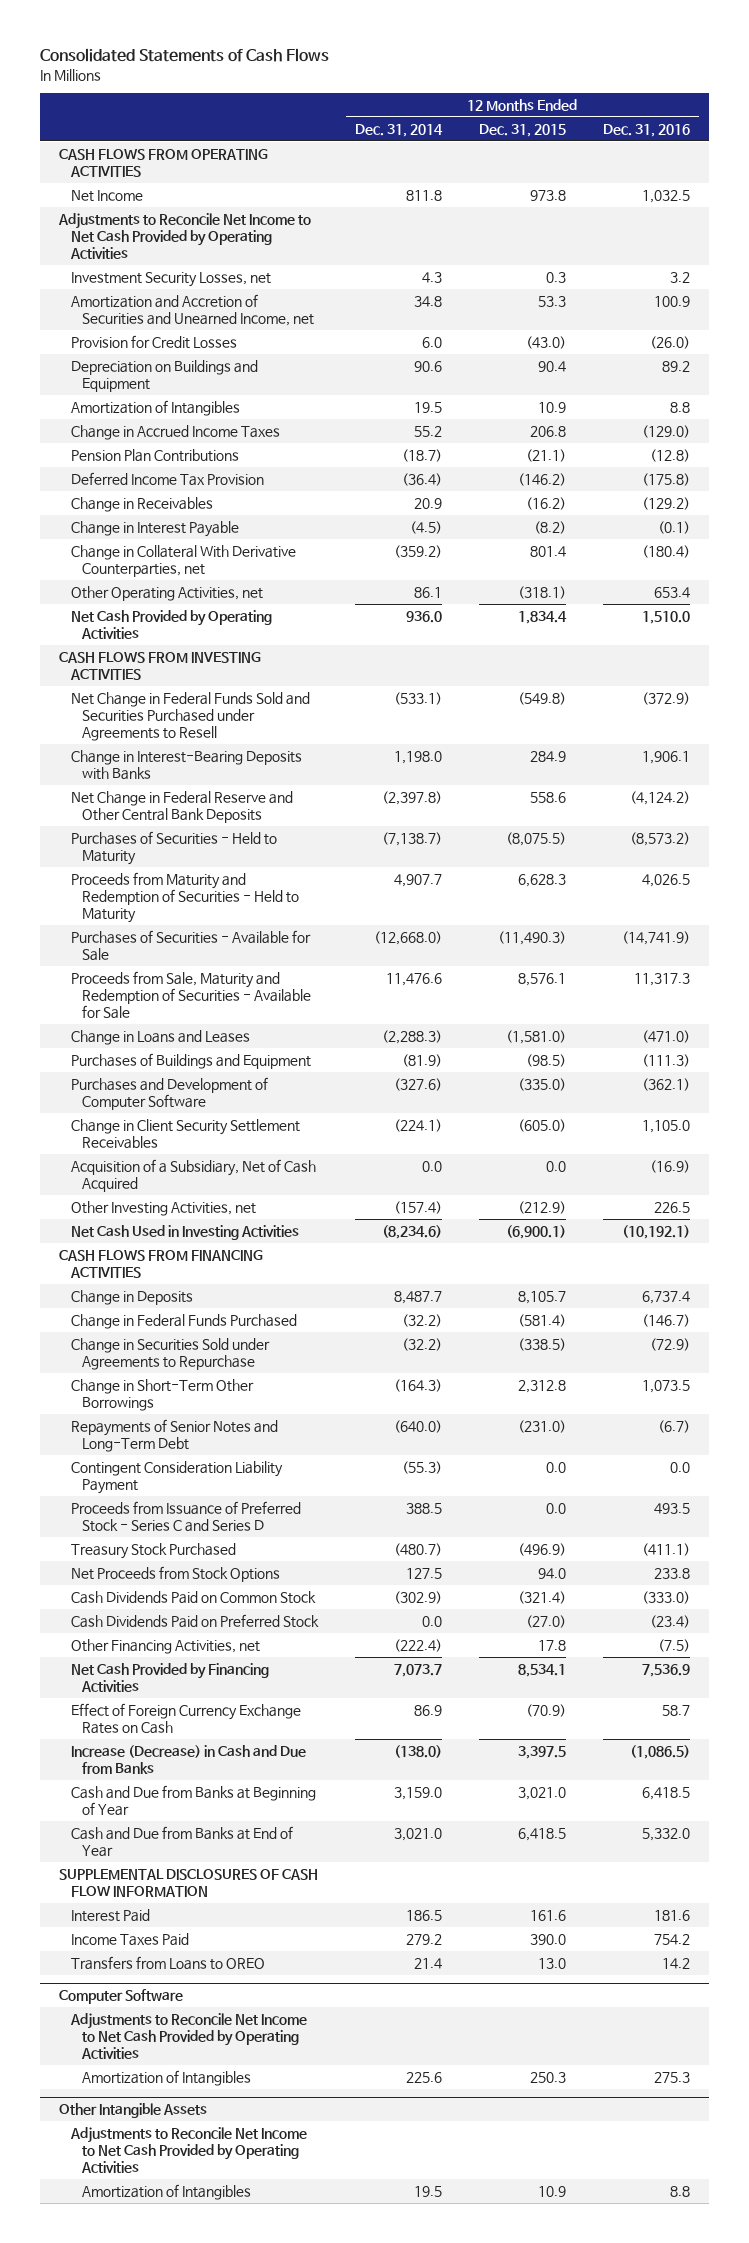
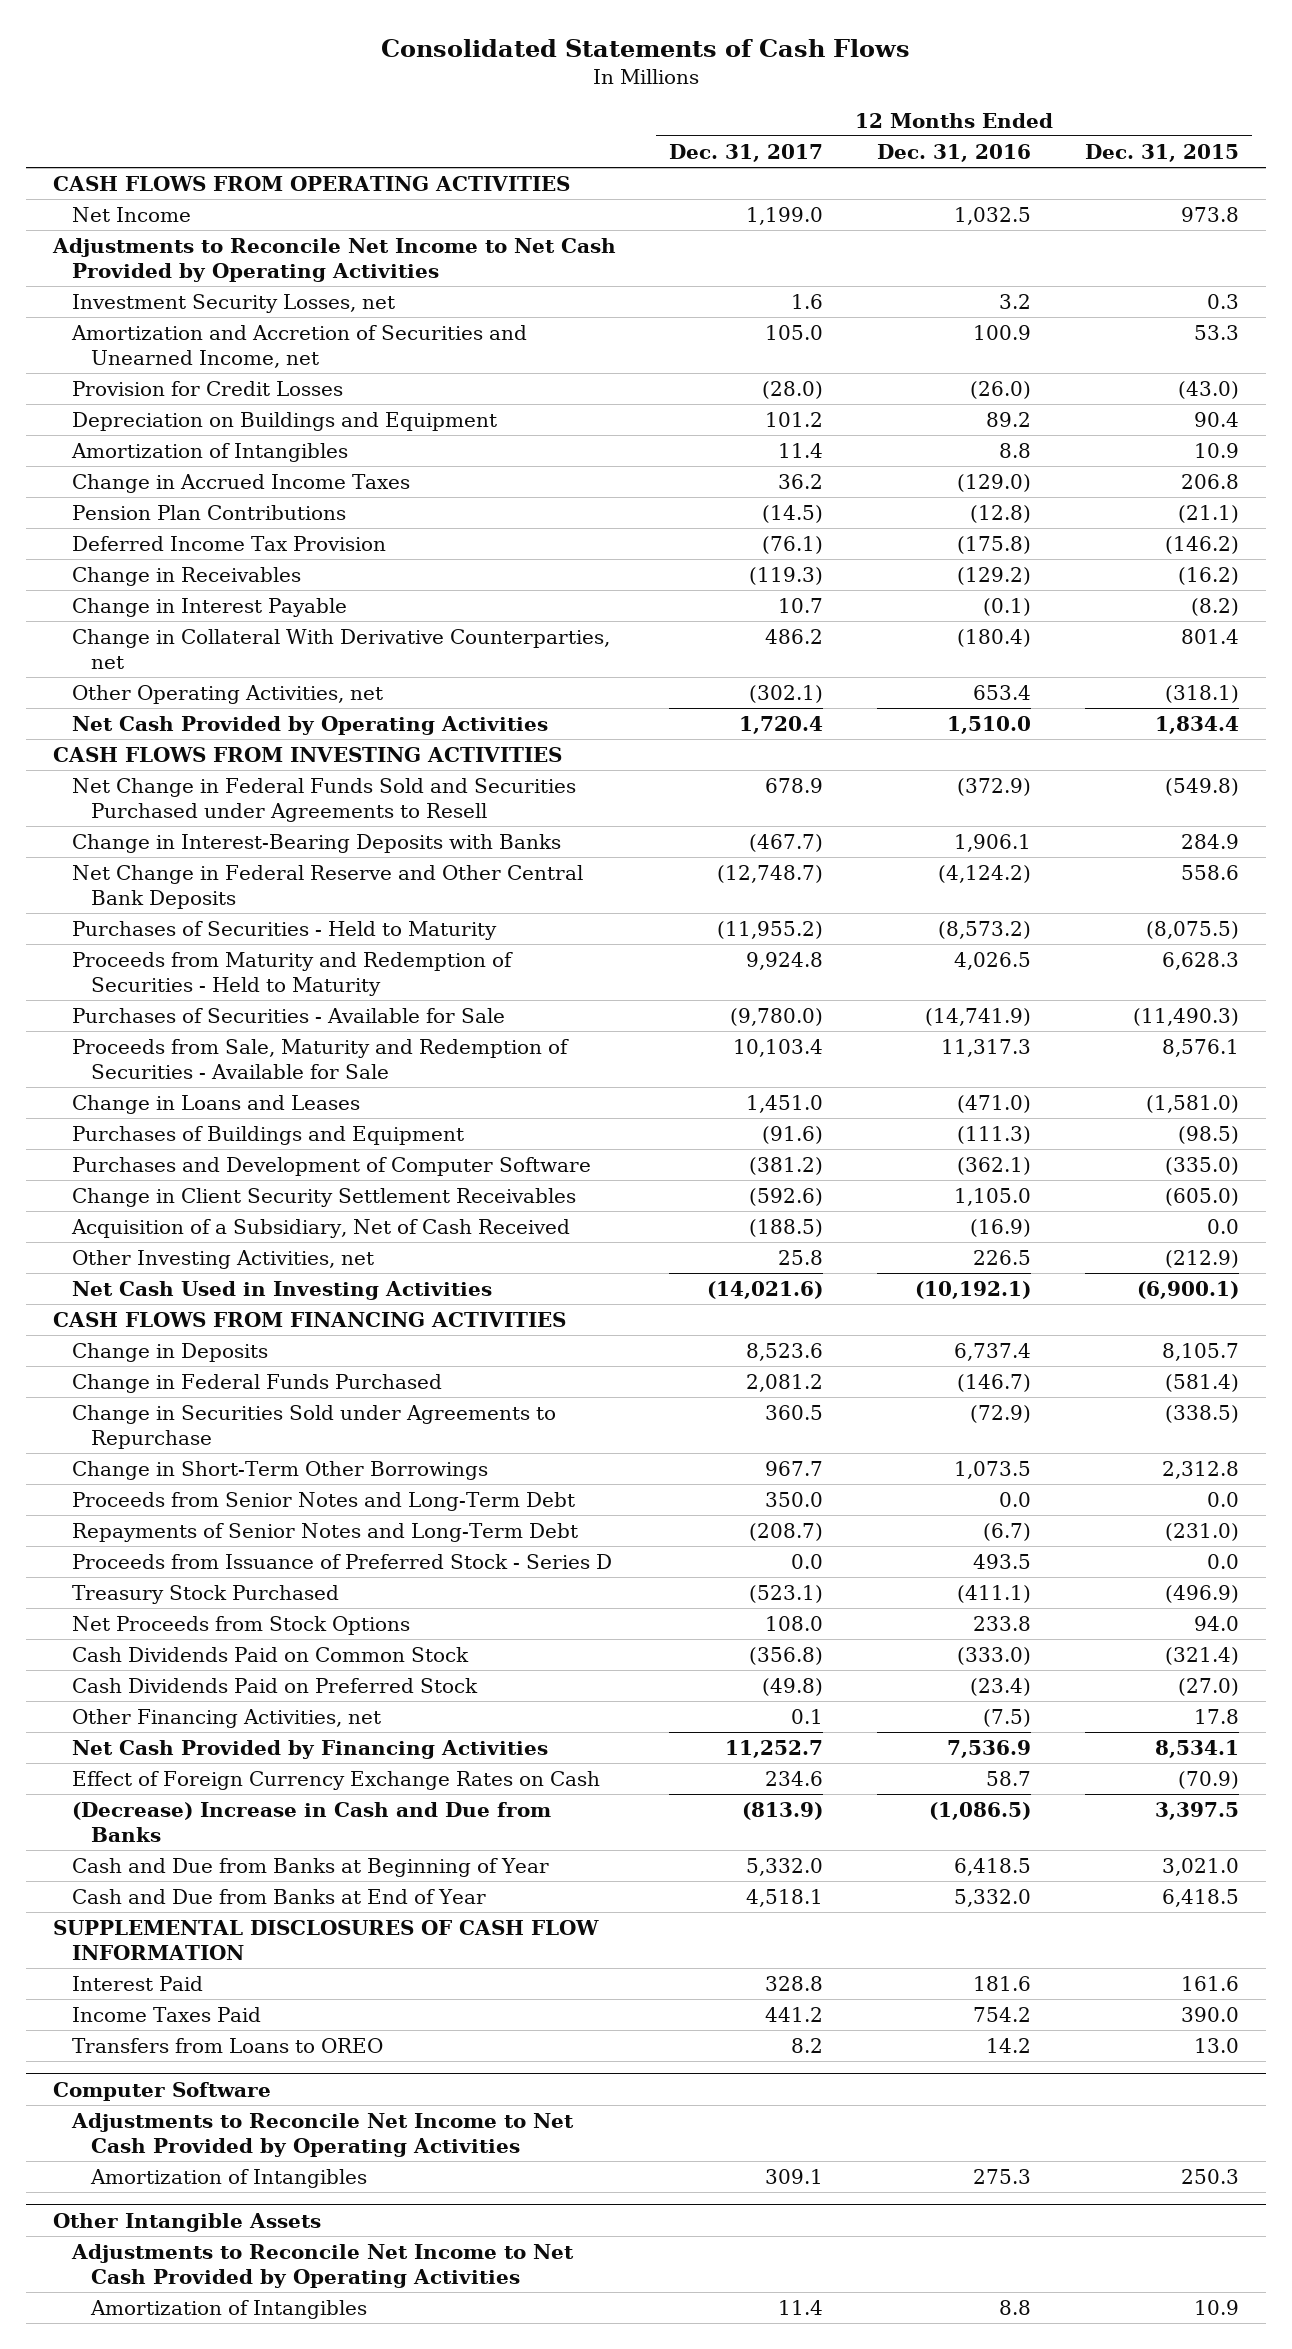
- | 12 Months Ended Dec. 31, 2014 | 12 Months Ended Dec. 31, 2015 | 12 Months Ended Dec. 31, 2016
+ | 12 Months Ended Dec. 31, 2017 | 12 Months Ended Dec. 31, 2016 | 12 Months Ended Dec. 31, 2015
- Acquisition of a Subsidiary, Net of Cash Acquired | 0.0 | 0.0 | (16.9)
+ Acquisition of a Subsidiary, Net of Cash Received | (188.5) | (16.9) | 0.0
+ Proceeds from Senior Notes and Long-Term Debt | 350.0 | 0.0 | 0.0
- Contingent Consideration Liability Payment | (55.3) | 0.0 | 0.0
- Proceeds from Issuance of Preferred Stock - Series C and Series D | 388.5 | 0.0 | 493.5
+ Proceeds from Issuance of Preferred Stock - Series D | 0.0 | 493.5 | 0.0
- Increase (Decrease) in Cash and Due from Banks | (138.0) | 3,397.5 | (1,086.5)
+ (Decrease) Increase in Cash and Due from Banks | (813.9) | (1,086.5) | 3,397.5

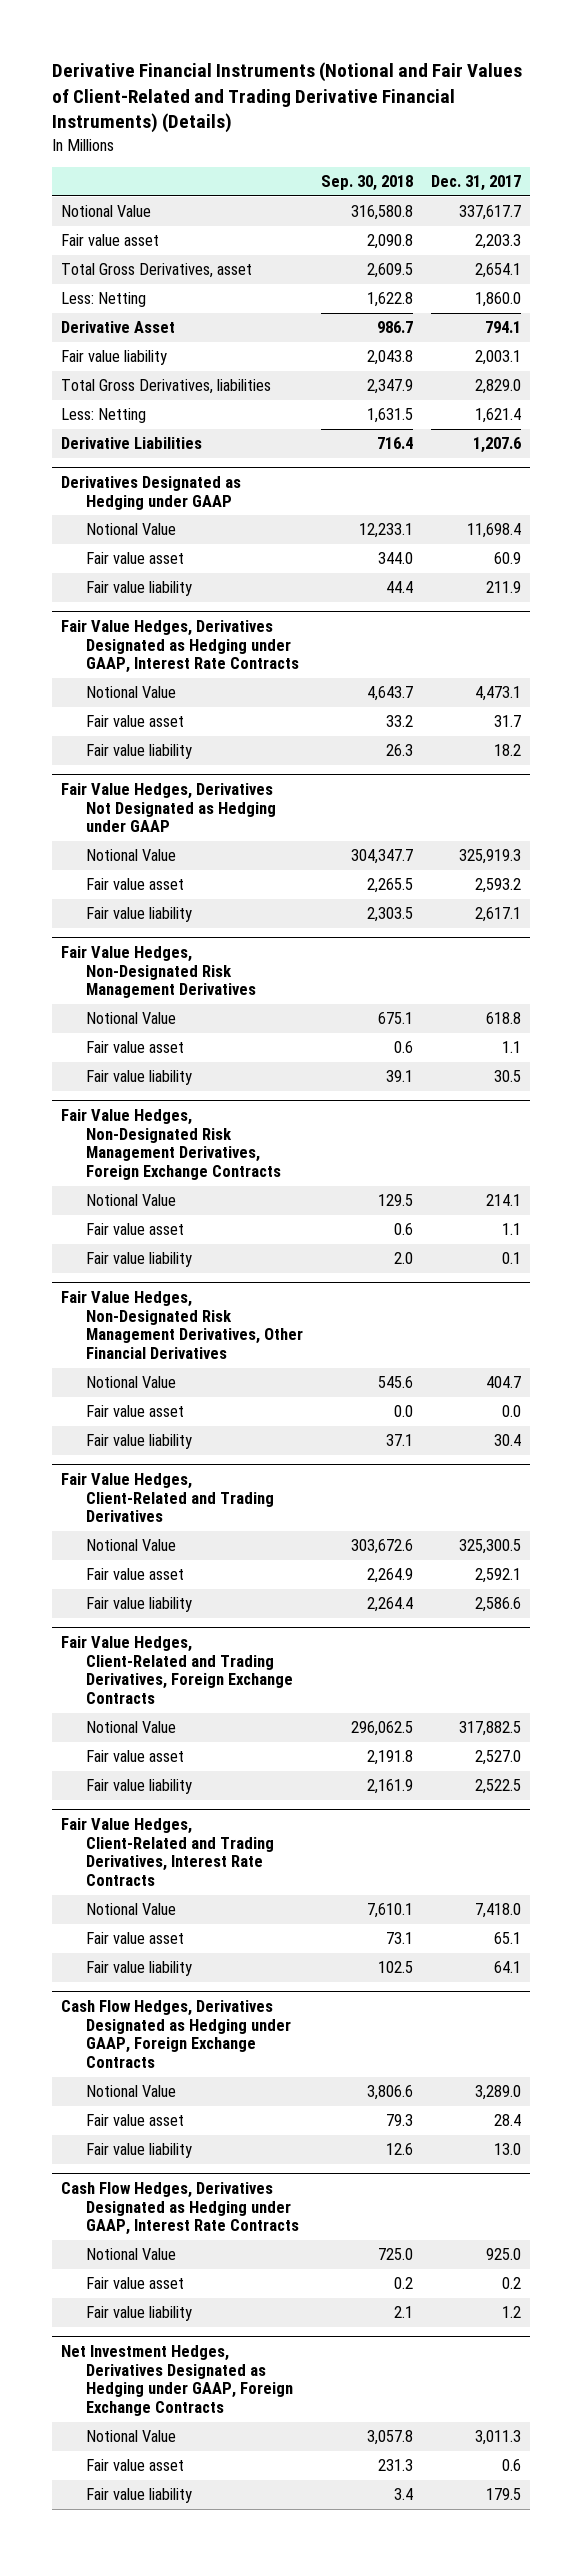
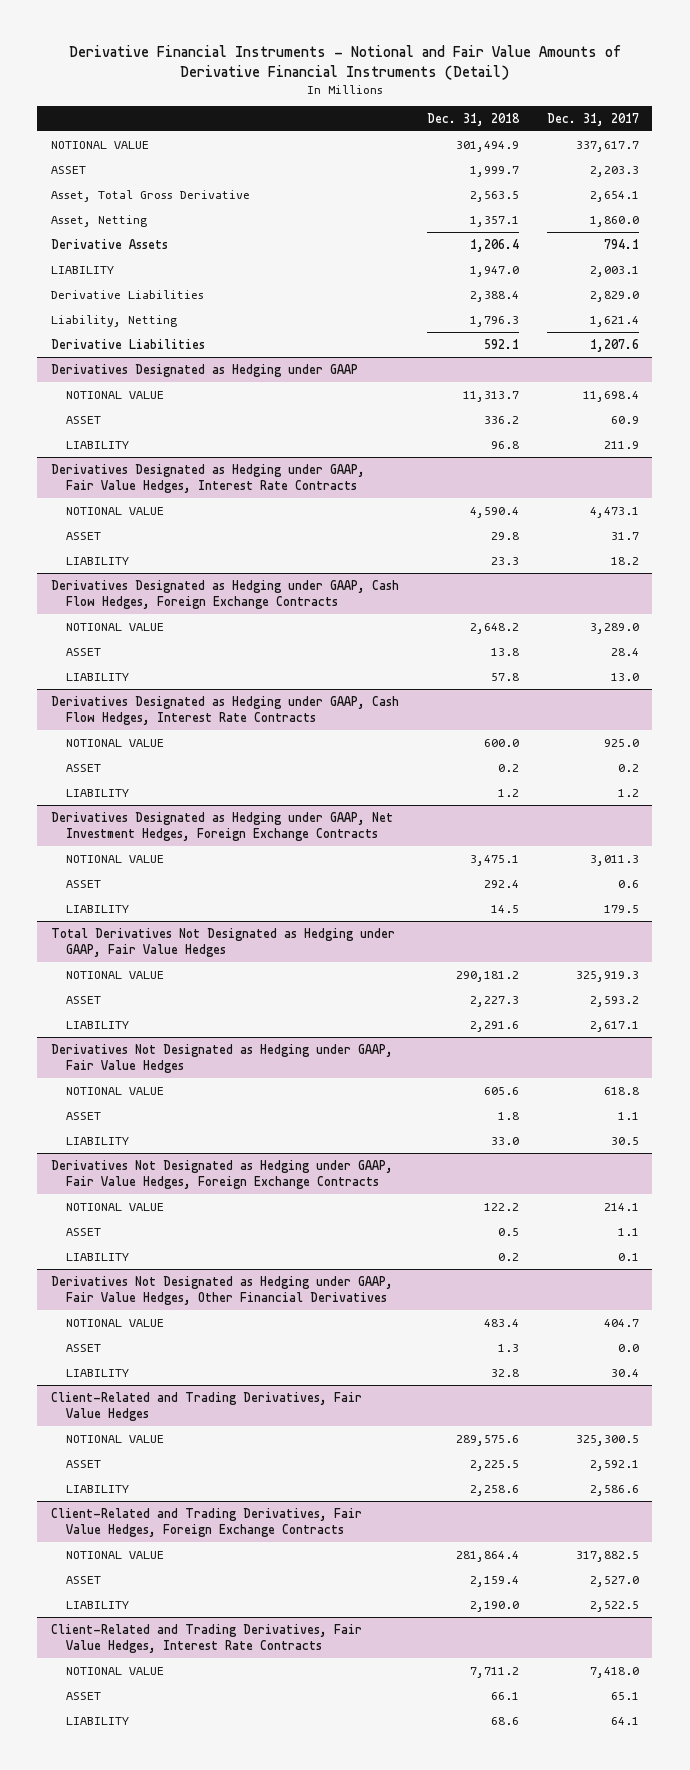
- Derivative Financial Instruments (Notional and Fair Values of Client-Related and Trading Derivative Financial Instruments) (Details)
+ Derivative Financial Instruments - Notional and Fair Value Amounts of Derivative Financial Instruments (Detail)
- | Sep. 30, 2018 | Dec. 31, 2017
+ | Dec. 31, 2018 | Dec. 31, 2017
- Notional Value | 316,580.8 | 337,617.7
- Fair value asset | 2,090.8 | 2,203.3
- Total Gross Derivatives, asset | 2,609.5 | 2,654.1
- Less: Netting | 1,622.8 | 1,860.0
- Derivative Asset | 986.7 | 794.1
- Fair value liability | 2,043.8 | 2,003.1
- Total Gross Derivatives, liabilities | 2,347.9 | 2,829.0
- Less: Netting | 1,631.5 | 1,621.4
+ NOTIONAL VALUE | 301,494.9 | 337,617.7
+ ASSET | 1,999.7 | 2,203.3
+ Asset, Total Gross Derivative | 2,563.5 | 2,654.1
+ Asset, Netting | 1,357.1 | 1,860.0
+ Derivative Assets | 1,206.4 | 794.1
+ LIABILITY | 1,947.0 | 2,003.1
+ Derivative Liabilities | 2,388.4 | 2,829.0
+ Liability, Netting | 1,796.3 | 1,621.4
@ Derivatives Designated as Hedging under GAAP
- Notional Value | 12,233.1 | 11,698.4
- Fair value asset | 344.0 | 60.9
- Fair value liability | 44.4 | 211.9
- Fair Value Hedges, Derivatives Designated as Hedging under GAAP, Interest Rate Contracts
- Notional Value | 4,643.7 | 4,473.1
- Fair value asset | 33.2 | 31.7
- Fair value liability | 26.3 | 18.2
- Fair Value Hedges, Derivatives Not Designated as Hedging under GAAP
- Notional Value | 304,347.7 | 325,919.3
- Fair value asset | 2,265.5 | 2,593.2
- Fair value liability | 2,303.5 | 2,617.1
- Fair Value Hedges, Non-Designated Risk Management Derivatives
- Notional Value | 675.1 | 618.8
- Fair value asset | 0.6 | 1.1
- Fair value liability | 39.1 | 30.5
- Fair Value Hedges, Non-Designated Risk Management Derivatives, Foreign Exchange Contracts
- Notional Value | 129.5 | 214.1
- Fair value asset | 0.6 | 1.1
- Fair value liability | 2.0 | 0.1
- Fair Value Hedges, Non-Designated Risk Management Derivatives, Other Financial Derivatives
- Notional Value | 545.6 | 404.7
- Fair value asset | 0.0 | 0.0
- Fair value liability | 37.1 | 30.4
- Fair Value Hedges, Client-Related and Trading Derivatives
- Notional Value | 303,672.6 | 325,300.5
- Fair value asset | 2,264.9 | 2,592.1
- Fair value liability | 2,264.4 | 2,586.6
- Fair Value Hedges, Client-Related and Trading Derivatives, Foreign Exchange Contracts
- Notional Value | 296,062.5 | 317,882.5
- Fair value asset | 2,191.8 | 2,527.0
- Fair value liability | 2,161.9 | 2,522.5
- Fair Value Hedges, Client-Related and Trading Derivatives, Interest Rate Contracts
- Notional Value | 7,610.1 | 7,418.0
- Fair value asset | 73.1 | 65.1
- Fair value liability | 102.5 | 64.1
- Cash Flow Hedges, Derivatives Designated as Hedging under GAAP, Foreign Exchange Contracts
- Notional Value | 3,806.6 | 3,289.0
- Fair value asset | 79.3 | 28.4
- Fair value liability | 12.6 | 13.0
- Cash Flow Hedges, Derivatives Designated as Hedging under GAAP, Interest Rate Contracts
- Notional Value | 725.0 | 925.0
- Fair value asset | 0.2 | 0.2
- Fair value liability | 2.1 | 1.2
- Net Investment Hedges, Derivatives Designated as Hedging under GAAP, Foreign Exchange Contracts
- Notional Value | 3,057.8 | 3,011.3
- Fair value asset | 231.3 | 0.6
- Fair value liability | 3.4 | 179.5
@ Derivatives Designated as Hedging under GAAP
+ NOTIONAL VALUE | 11,313.7 | 11,698.4
+ ASSET | 336.2 | 60.9
+ LIABILITY | 96.8 | 211.9
+ Derivatives Designated as Hedging under GAAP, Fair Value Hedges, Interest Rate Contracts
+ NOTIONAL VALUE | 4,590.4 | 4,473.1
+ ASSET | 29.8 | 31.7
+ LIABILITY | 23.3 | 18.2
+ Derivatives Designated as Hedging under GAAP, Cash Flow Hedges, Foreign Exchange Contracts
+ NOTIONAL VALUE | 2,648.2 | 3,289.0
+ ASSET | 13.8 | 28.4
+ LIABILITY | 57.8 | 13.0
+ Derivatives Designated as Hedging under GAAP, Cash Flow Hedges, Interest Rate Contracts
+ NOTIONAL VALUE | 600.0 | 925.0
+ ASSET | 0.2 | 0.2
+ LIABILITY | 1.2 | 1.2
+ Derivatives Designated as Hedging under GAAP, Net Investment Hedges, Foreign Exchange Contracts
+ NOTIONAL VALUE | 3,475.1 | 3,011.3
+ ASSET | 292.4 | 0.6
+ LIABILITY | 14.5 | 179.5
+ Total Derivatives Not Designated as Hedging under GAAP, Fair Value Hedges
+ NOTIONAL VALUE | 290,181.2 | 325,919.3
+ ASSET | 2,227.3 | 2,593.2
+ LIABILITY | 2,291.6 | 2,617.1
+ Derivatives Not Designated as Hedging under GAAP, Fair Value Hedges
+ NOTIONAL VALUE | 605.6 | 618.8
+ ASSET | 1.8 | 1.1
+ LIABILITY | 33.0 | 30.5
+ Derivatives Not Designated as Hedging under GAAP, Fair Value Hedges, Foreign Exchange Contracts
+ NOTIONAL VALUE | 122.2 | 214.1
+ ASSET | 0.5 | 1.1
+ LIABILITY | 0.2 | 0.1
+ Derivatives Not Designated as Hedging under GAAP, Fair Value Hedges, Other Financial Derivatives
+ NOTIONAL VALUE | 483.4 | 404.7
+ ASSET | 1.3 | 0.0
+ LIABILITY | 32.8 | 30.4
+ Client-Related and Trading Derivatives, Fair Value Hedges
+ NOTIONAL VALUE | 289,575.6 | 325,300.5
+ ASSET | 2,225.5 | 2,592.1
+ LIABILITY | 2,258.6 | 2,586.6
+ Client-Related and Trading Derivatives, Fair Value Hedges, Foreign Exchange Contracts
+ NOTIONAL VALUE | 281,864.4 | 317,882.5
+ ASSET | 2,159.4 | 2,527.0
+ LIABILITY | 2,190.0 | 2,522.5
+ Client-Related and Trading Derivatives, Fair Value Hedges, Interest Rate Contracts
+ NOTIONAL VALUE | 7,711.2 | 7,418.0
+ ASSET | 66.1 | 65.1
+ LIABILITY | 68.6 | 64.1

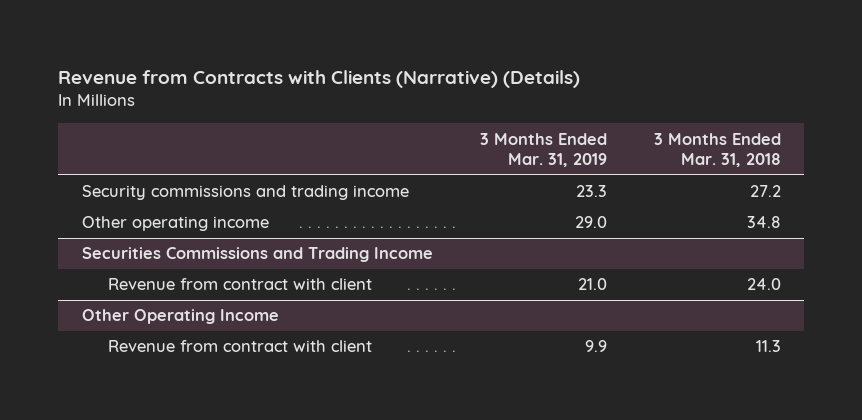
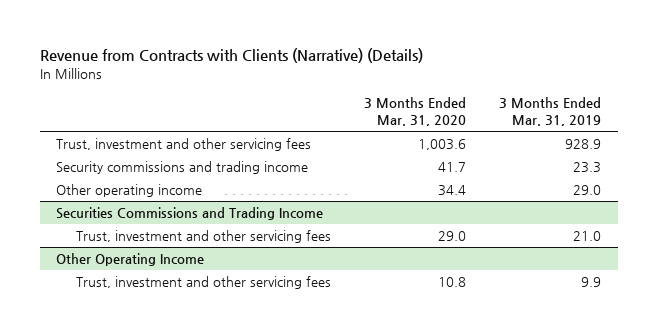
- | 3 Months Ended Mar. 31, 2019 | 3 Months Ended Mar. 31, 2018
+ | 3 Months Ended Mar. 31, 2020 | 3 Months Ended Mar. 31, 2019
+ Trust, investment and other servicing fees | 1,003.6 | 928.9
@ Securities Commissions and Trading Income
- Revenue from contract with client | 21.0 | 24.0
+ Trust, investment and other servicing fees | 29.0 | 21.0
@ Other Operating Income
- Revenue from contract with client | 9.9 | 11.3
+ Trust, investment and other servicing fees | 10.8 | 9.9

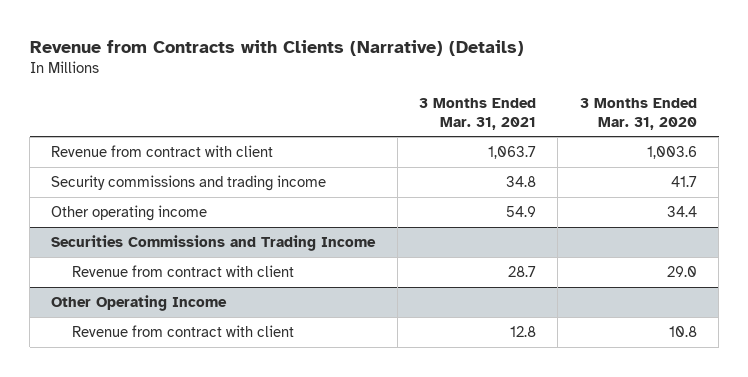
- | 3 Months Ended Mar. 31, 2020 | 3 Months Ended Mar. 31, 2019
+ | 3 Months Ended Mar. 31, 2021 | 3 Months Ended Mar. 31, 2020
- Trust, investment and other servicing fees | 1,003.6 | 928.9
+ Revenue from contract with client | 1,063.7 | 1,003.6
@ Securities Commissions and Trading Income
- Trust, investment and other servicing fees | 29.0 | 21.0
+ Revenue from contract with client | 28.7 | 29.0
@ Other Operating Income
- Trust, investment and other servicing fees | 10.8 | 9.9
+ Revenue from contract with client | 12.8 | 10.8

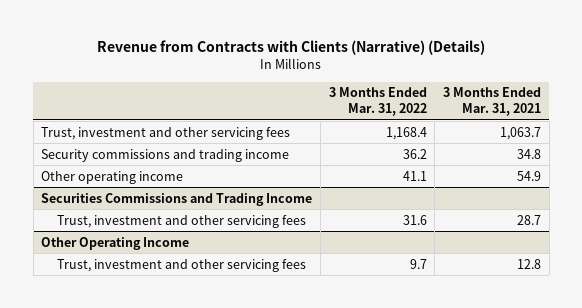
- | 3 Months Ended Mar. 31, 2021 | 3 Months Ended Mar. 31, 2020
+ | 3 Months Ended Mar. 31, 2022 | 3 Months Ended Mar. 31, 2021
- Revenue from contract with client | 1,063.7 | 1,003.6
+ Trust, investment and other servicing fees | 1,168.4 | 1,063.7
@ Securities Commissions and Trading Income
- Revenue from contract with client | 28.7 | 29.0
+ Trust, investment and other servicing fees | 31.6 | 28.7
@ Other Operating Income
- Revenue from contract with client | 12.8 | 10.8
+ Trust, investment and other servicing fees | 9.7 | 12.8

